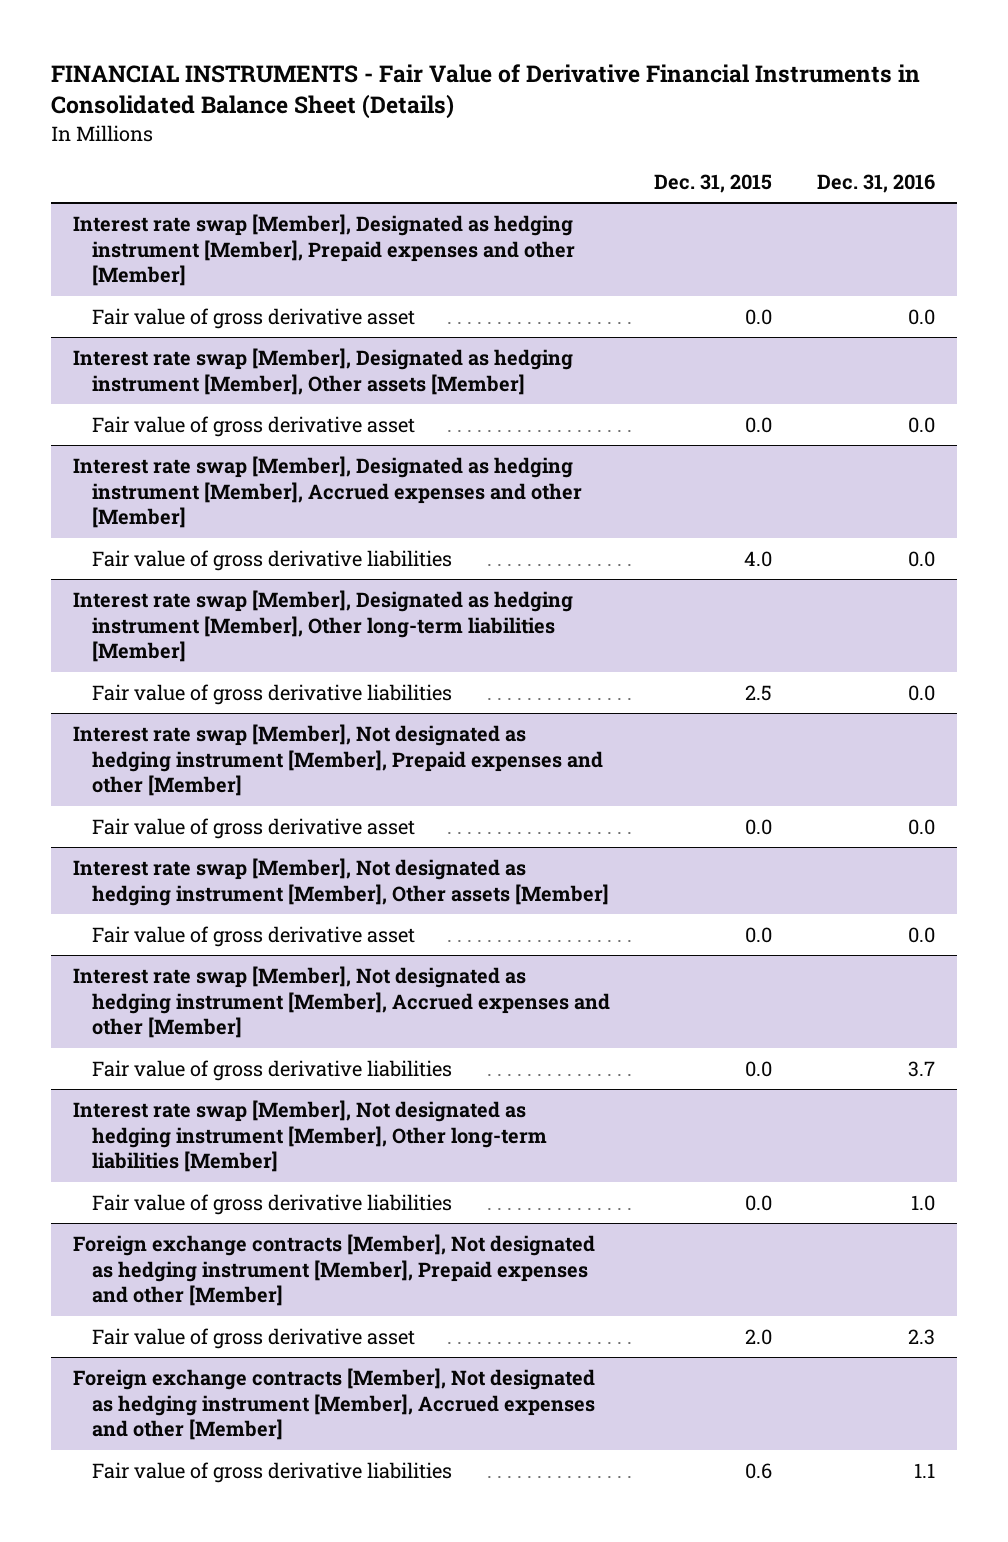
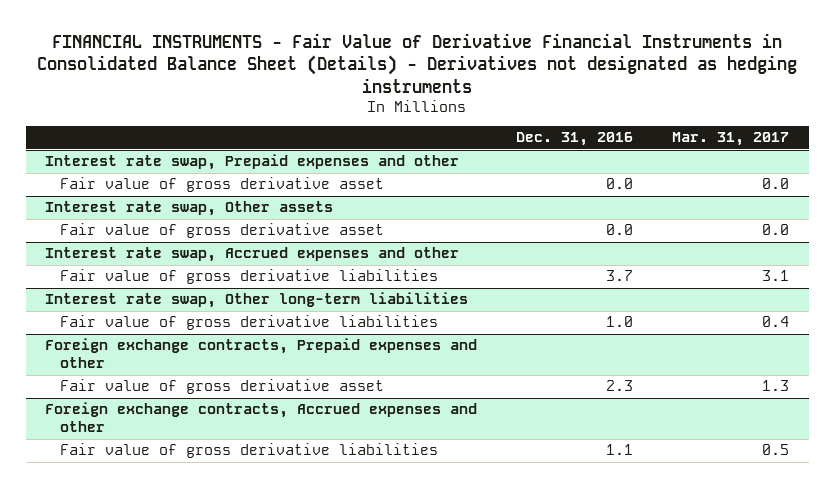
- FINANCIAL INSTRUMENTS - Fair Value of Derivative Financial Instruments in Consolidated Balance Sheet (Details)
+ FINANCIAL INSTRUMENTS - Fair Value of Derivative Financial Instruments in Consolidated Balance Sheet (Details) - Derivatives not designated as hedging instruments
- | Dec. 31, 2015 | Dec. 31, 2016
+ | Dec. 31, 2016 | Mar. 31, 2017
- Interest rate swap [Member], Designated as hedging instrument [Member], Prepaid expenses and other [Member]
- Fair value of gross derivative asset | 0.0 | 0.0
- Interest rate swap [Member], Designated as hedging instrument [Member], Other assets [Member]
- Fair value of gross derivative asset | 0.0 | 0.0
- Interest rate swap [Member], Designated as hedging instrument [Member], Accrued expenses and other [Member]
- Fair value of gross derivative liabilities | 4.0 | 0.0
- Interest rate swap [Member], Designated as hedging instrument [Member], Other long-term liabilities [Member]
- Fair value of gross derivative liabilities | 2.5 | 0.0
- Interest rate swap [Member], Not designated as hedging instrument [Member], Prepaid expenses and other [Member]
+ Interest rate swap, Prepaid expenses and other
- Interest rate swap [Member], Not designated as hedging instrument [Member], Other assets [Member]
+ Interest rate swap, Other assets
- Interest rate swap [Member], Not designated as hedging instrument [Member], Accrued expenses and other [Member]
+ Interest rate swap, Accrued expenses and other
- Interest rate swap [Member], Not designated as hedging instrument [Member], Other long-term liabilities [Member]
+ Interest rate swap, Other long-term liabilities
- Foreign exchange contracts [Member], Not designated as hedging instrument [Member], Prepaid expenses and other [Member]
+ Foreign exchange contracts, Prepaid expenses and other
- Foreign exchange contracts [Member], Not designated as hedging instrument [Member], Accrued expenses and other [Member]
+ Foreign exchange contracts, Accrued expenses and other

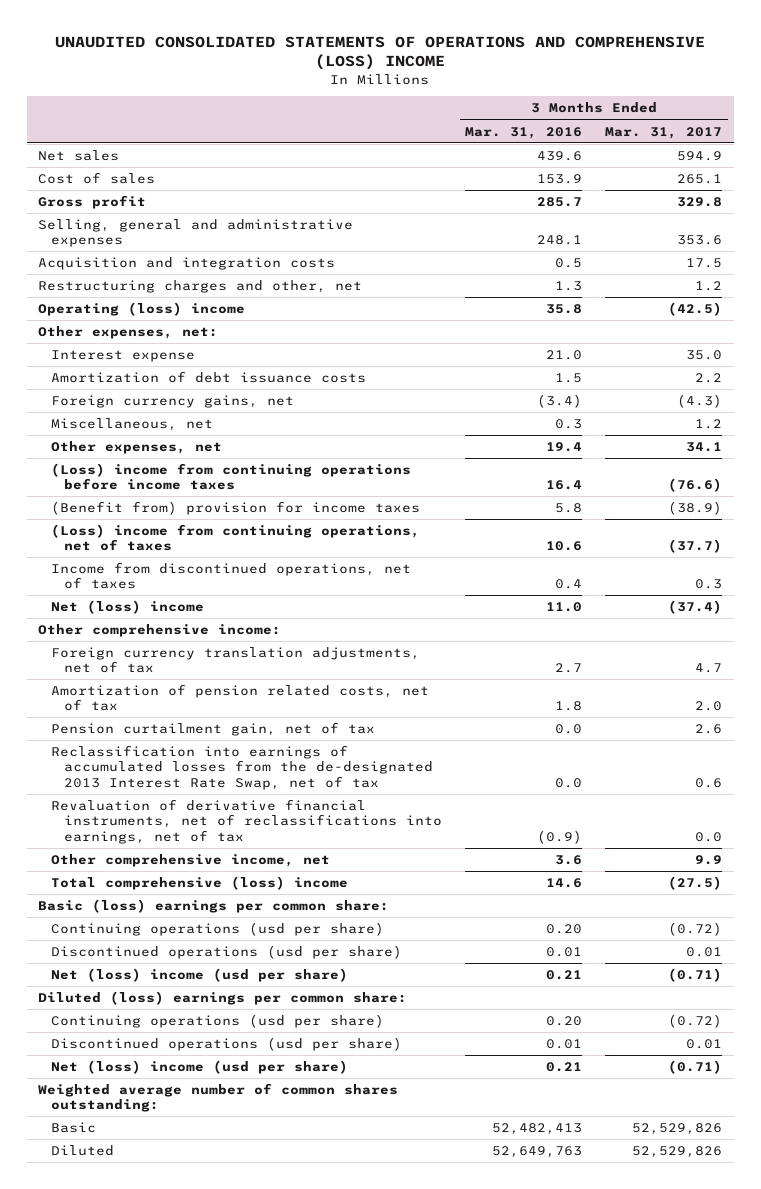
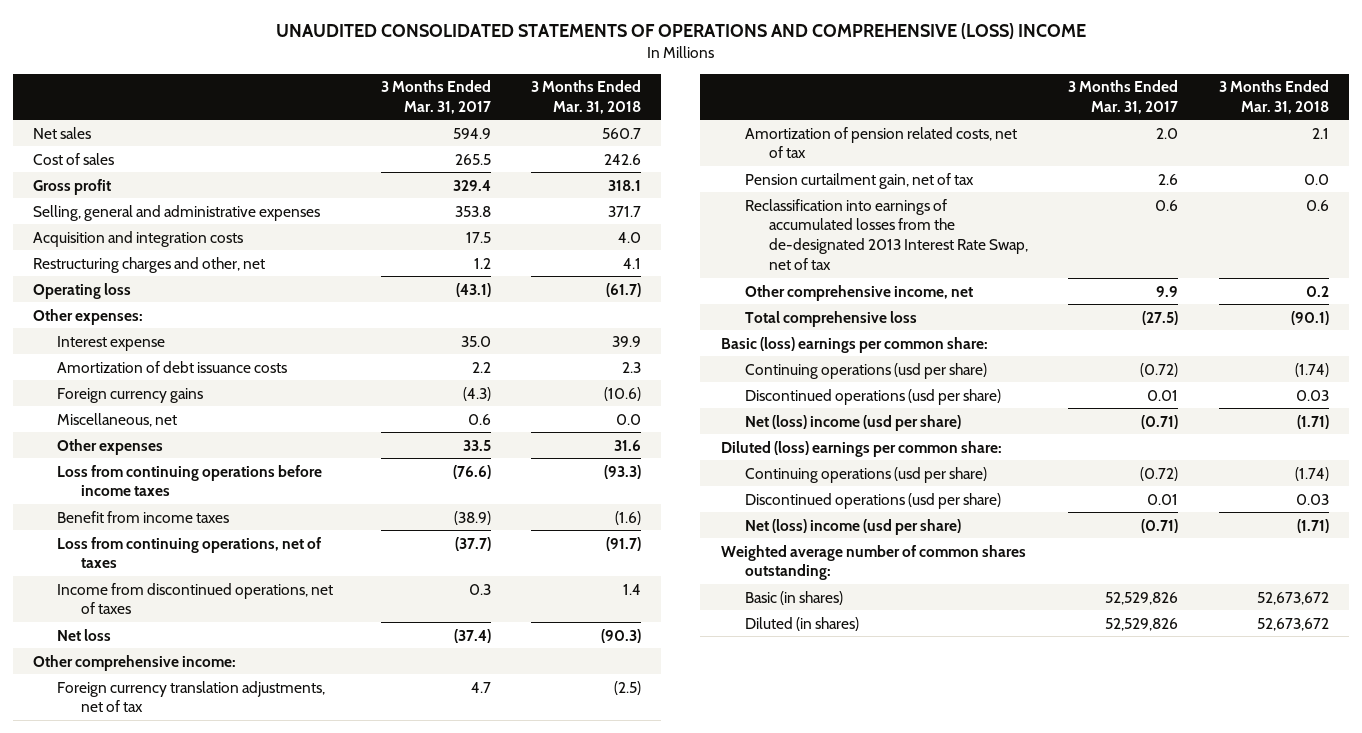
- | 3 Months Ended Mar. 31, 2016 | 3 Months Ended Mar. 31, 2017
+ | 3 Months Ended Mar. 31, 2017 | 3 Months Ended Mar. 31, 2018
- Cost of sales | 153.9 | 265.1
- Gross profit | 285.7 | 329.8
- Selling, general and administrative expenses | 248.1 | 353.6
+ Cost of sales | 265.5 | 242.6
+ Gross profit | 329.4 | 318.1
+ Selling, general and administrative expenses | 353.8 | 371.7
- Operating (loss) income | 35.8 | (42.5)
- Other expenses, net:
+ Operating loss | (43.1) | (61.7)
+ Other expenses:
- Foreign currency gains, net | (3.4) | (4.3)
- Miscellaneous, net | 0.3 | 1.2
- Other expenses, net | 19.4 | 34.1
- (Loss) income from continuing operations before income taxes | 16.4 | (76.6)
- (Benefit from) provision for income taxes | 5.8 | (38.9)
- (Loss) income from continuing operations, net of taxes | 10.6 | (37.7)
+ Foreign currency gains | (4.3) | (10.6)
+ Miscellaneous, net | 0.6 | 0.0
+ Other expenses | 33.5 | 31.6
+ Loss from continuing operations before income taxes | (76.6) | (93.3)
+ Benefit from income taxes | (38.9) | (1.6)
+ Loss from continuing operations, net of taxes | (37.7) | (91.7)
- Net (loss) income | 11.0 | (37.4)
+ Net loss | (37.4) | (90.3)
- Revaluation of derivative financial instruments, net of reclassifications into earnings, net of tax | (0.9) | 0.0
- Total comprehensive (loss) income | 14.6 | (27.5)
+ Total comprehensive loss | (27.5) | (90.1)
- Basic | 52,482,413 | 52,529,826
- Diluted | 52,649,763 | 52,529,826
+ Basic (in shares) | 52,529,826 | 52,673,672
+ Diluted (in shares) | 52,529,826 | 52,673,672

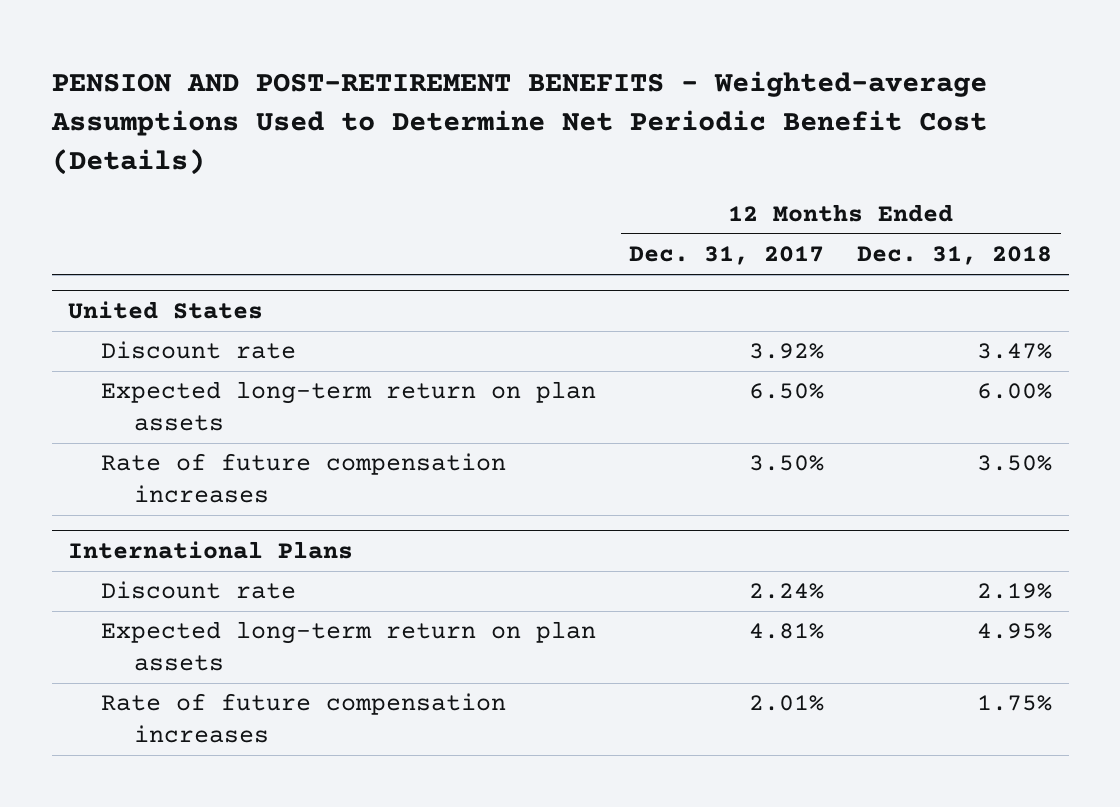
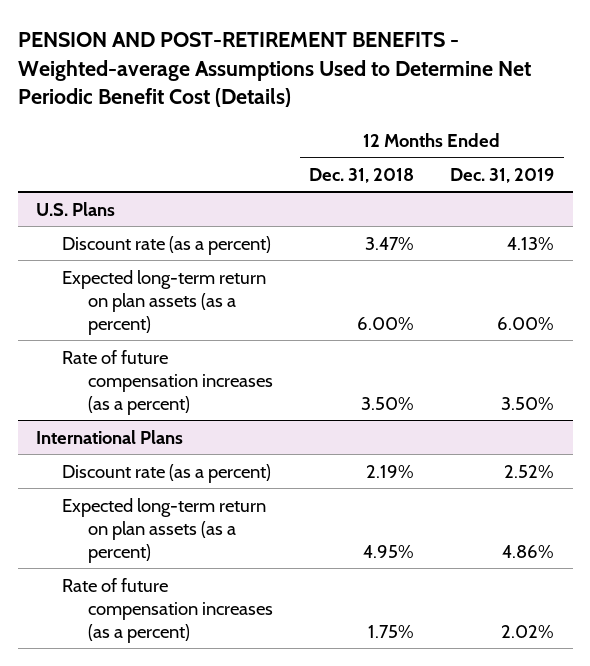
- | 12 Months Ended Dec. 31, 2017 | 12 Months Ended Dec. 31, 2018
+ | 12 Months Ended Dec. 31, 2018 | 12 Months Ended Dec. 31, 2019
- United States
- Discount rate | 3.92% | 3.47%
- Expected long-term return on plan assets | 6.50% | 6.00%
- Rate of future compensation increases | 3.50% | 3.50%
+ U.S. Plans
+ Discount rate (as a percent) | 3.47% | 4.13%
+ Expected long-term return on plan assets (as a percent) | 6.00% | 6.00%
+ Rate of future compensation increases (as a percent) | 3.50% | 3.50%
@ International Plans
- Discount rate | 2.24% | 2.19%
- Expected long-term return on plan assets | 4.81% | 4.95%
- Rate of future compensation increases | 2.01% | 1.75%
+ Discount rate (as a percent) | 2.19% | 2.52%
+ Expected long-term return on plan assets (as a percent) | 4.95% | 4.86%
+ Rate of future compensation increases (as a percent) | 1.75% | 2.02%

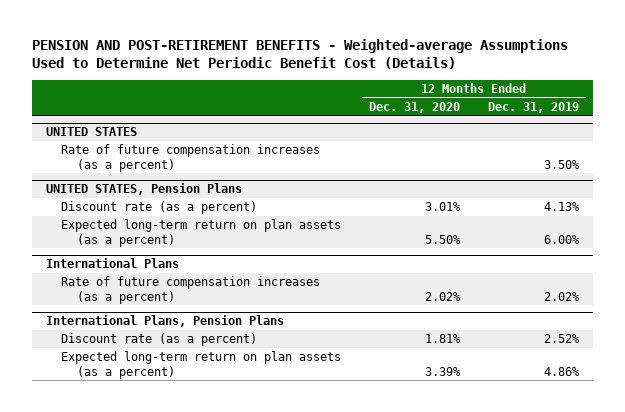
- | 12 Months Ended Dec. 31, 2018 | 12 Months Ended Dec. 31, 2019
+ | 12 Months Ended Dec. 31, 2020 | 12 Months Ended Dec. 31, 2019
- U.S. Plans
+ UNITED STATES
+ Rate of future compensation increases (as a percent) | | 3.50%
+ UNITED STATES, Pension Plans
- Rate of future compensation increases (as a percent) | 3.50% | 3.50%
@ International Plans
moved up: Rate of future compensation increases (as a percent) | 2.02% | 2.02%
+ International Plans, Pension Plans

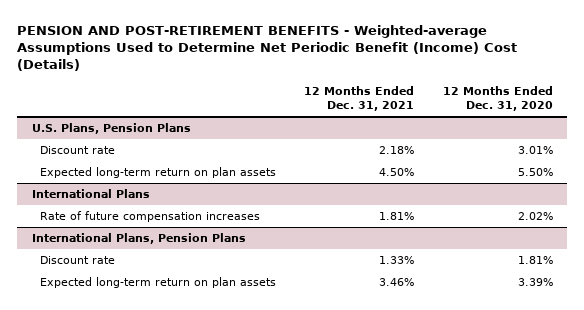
- PENSION AND POST-RETIREMENT BENEFITS - Weighted-average Assumptions Used to Determine Net Periodic Benefit Cost (Details)
+ PENSION AND POST-RETIREMENT BENEFITS - Weighted-average Assumptions Used to Determine Net Periodic Benefit (Income) Cost (Details)
- | 12 Months Ended Dec. 31, 2020 | 12 Months Ended Dec. 31, 2019
+ | 12 Months Ended Dec. 31, 2021 | 12 Months Ended Dec. 31, 2020
- UNITED STATES
- Rate of future compensation increases (as a percent) | | 3.50%
- UNITED STATES, Pension Plans
- Discount rate (as a percent) | 3.01% | 4.13%
- Expected long-term return on plan assets (as a percent) | 5.50% | 6.00%
+ U.S. Plans, Pension Plans
+ Discount rate | 2.18% | 3.01%
+ Expected long-term return on plan assets | 4.50% | 5.50%
@ International Plans
- Rate of future compensation increases (as a percent) | 2.02% | 2.02%
+ Rate of future compensation increases | 1.81% | 2.02%
@ International Plans, Pension Plans
- Discount rate (as a percent) | 1.81% | 2.52%
- Expected long-term return on plan assets (as a percent) | 3.39% | 4.86%
+ Discount rate | 1.33% | 1.81%
+ Expected long-term return on plan assets | 3.46% | 3.39%

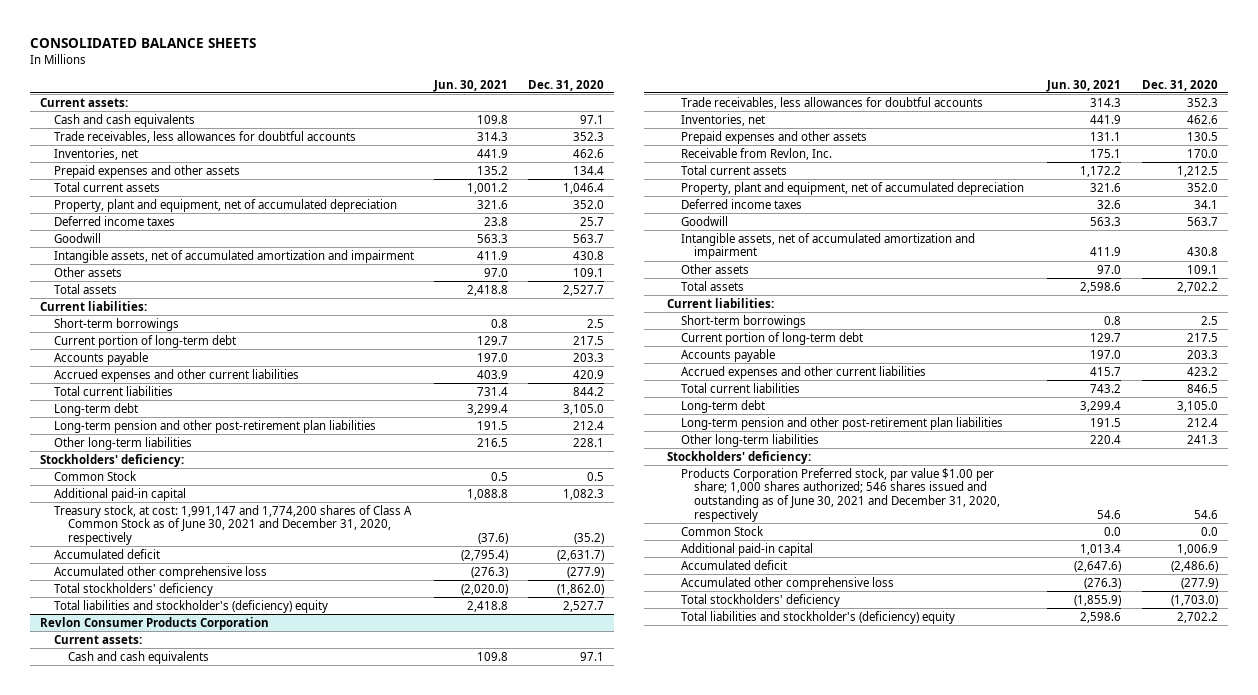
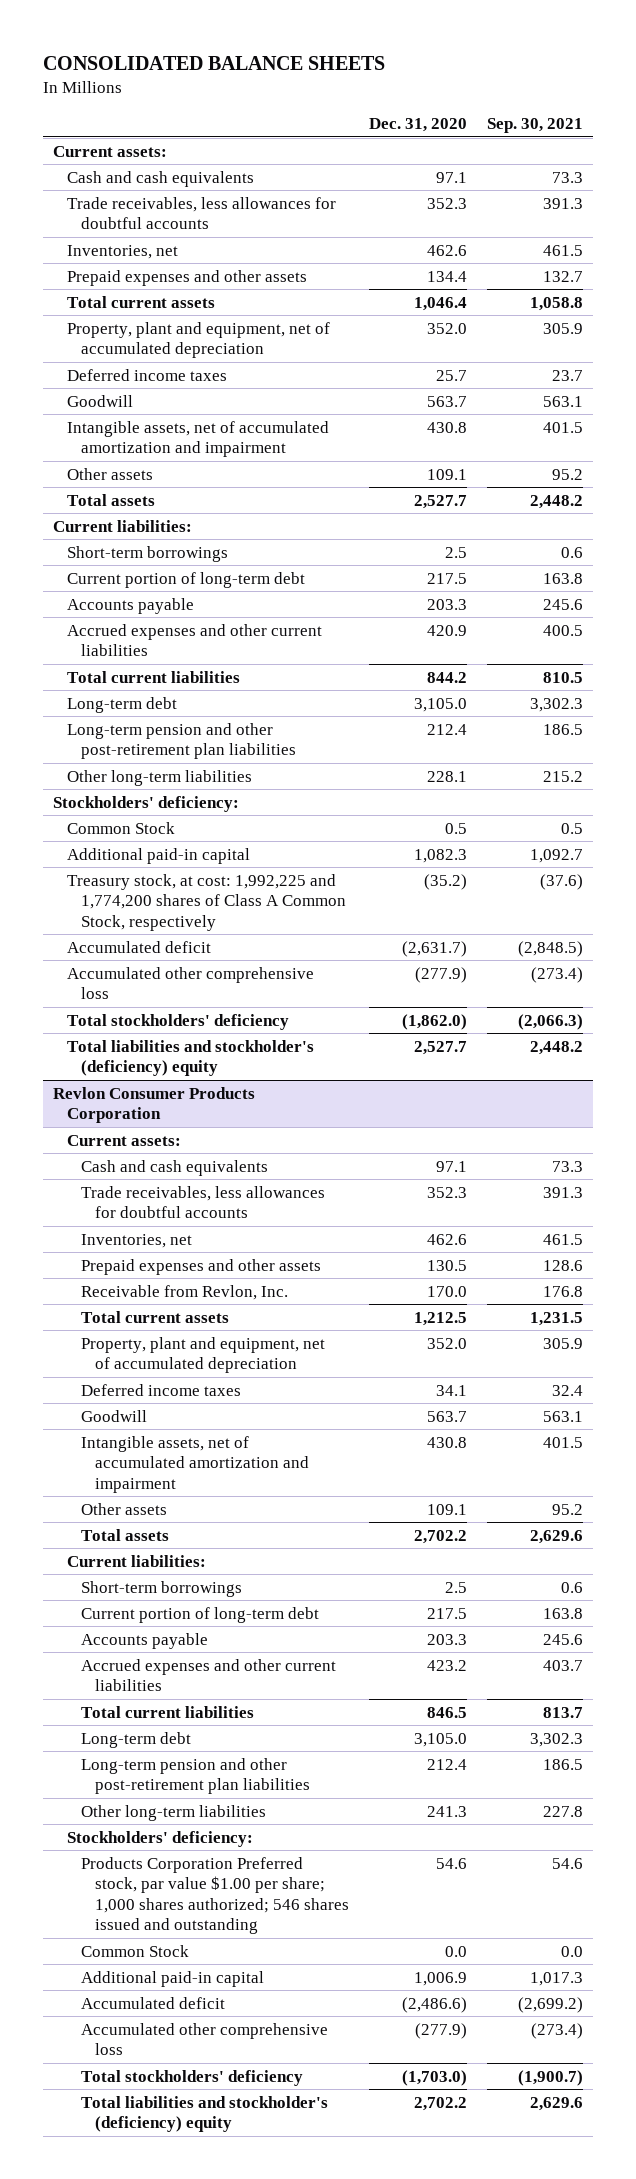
- | Jun. 30, 2021 | Dec. 31, 2020
+ | Dec. 31, 2020 | Sep. 30, 2021
- Treasury stock, at cost: 1,991,147 and 1,774,200 shares of Class A Common Stock as of June 30, 2021 and December 31, 2020, respectively | (37.6) | (35.2)
+ Treasury stock, at cost: 1,992,225 and 1,774,200 shares of Class A Common Stock, respectively | (35.2) | (37.6)
@ Revlon Consumer Products Corporation
- Products Corporation Preferred stock, par value $1.00 per share; 1,000 shares authorized; 546 shares issued and outstanding as of June 30, 2021 and December 31, 2020, respectively | 54.6 | 54.6
+ Products Corporation Preferred stock, par value $1.00 per share; 1,000 shares authorized; 546 shares issued and outstanding | 54.6 | 54.6

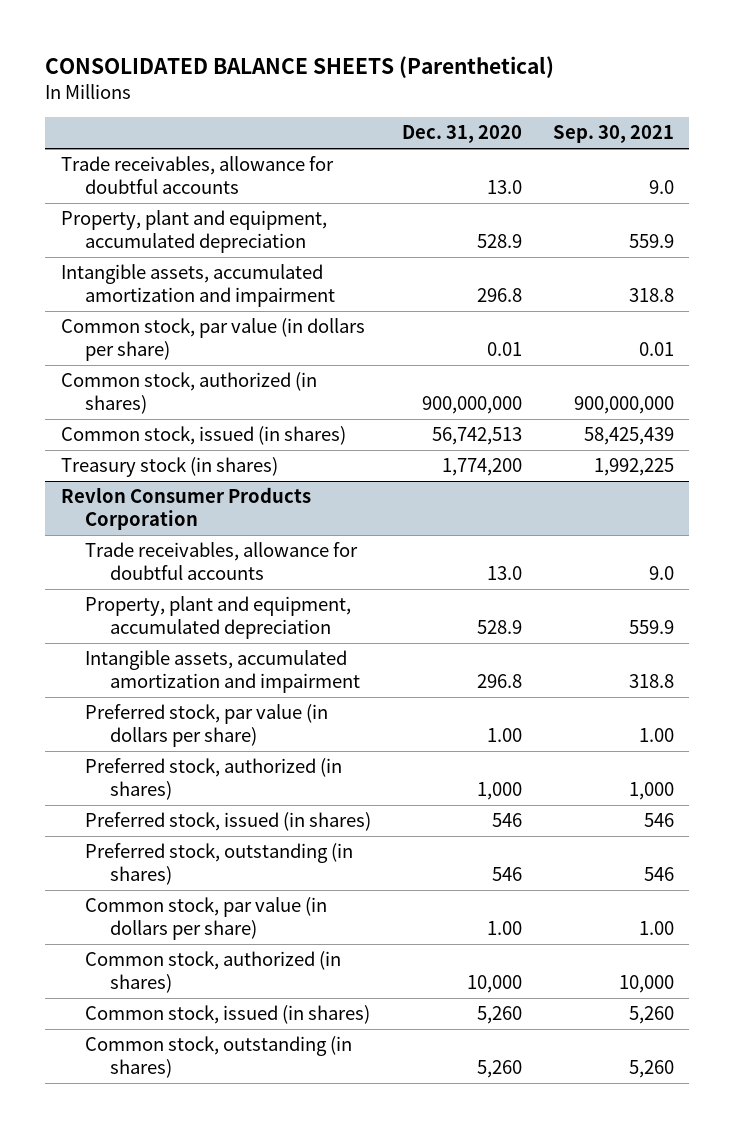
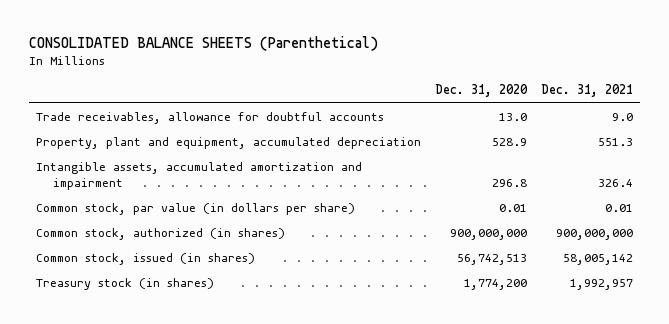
- | Dec. 31, 2020 | Sep. 30, 2021
+ | Dec. 31, 2020 | Dec. 31, 2021
- Revlon Consumer Products Corporation
- Trade receivables, allowance for doubtful accounts | 13.0 | 9.0
- Property, plant and equipment, accumulated depreciation | 528.9 | 559.9
- Intangible assets, accumulated amortization and impairment | 296.8 | 318.8
- Preferred stock, par value (in dollars per share) | 1.00 | 1.00
- Preferred stock, authorized (in shares) | 1,000 | 1,000
- Preferred stock, issued (in shares) | 546 | 546
- Preferred stock, outstanding (in shares) | 546 | 546
- Common stock, par value (in dollars per share) | 1.00 | 1.00
- Common stock, authorized (in shares) | 10,000 | 10,000
- Common stock, issued (in shares) | 5,260 | 5,260
- Common stock, outstanding (in shares) | 5,260 | 5,260

